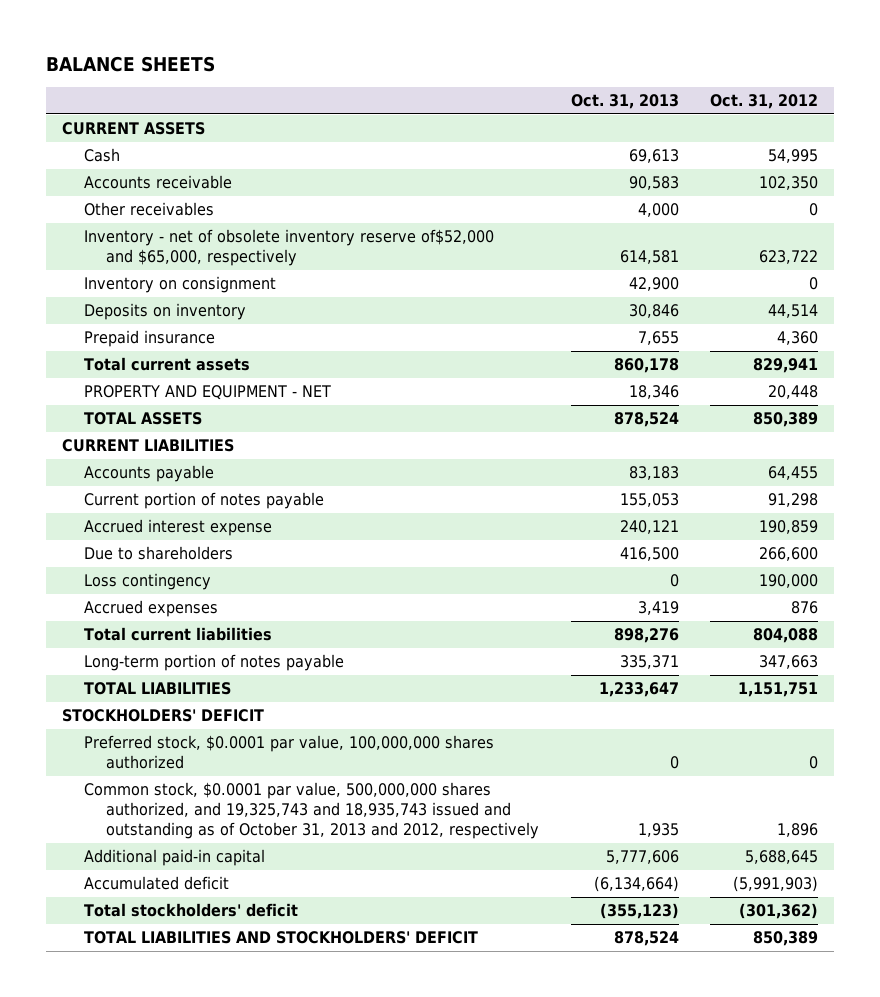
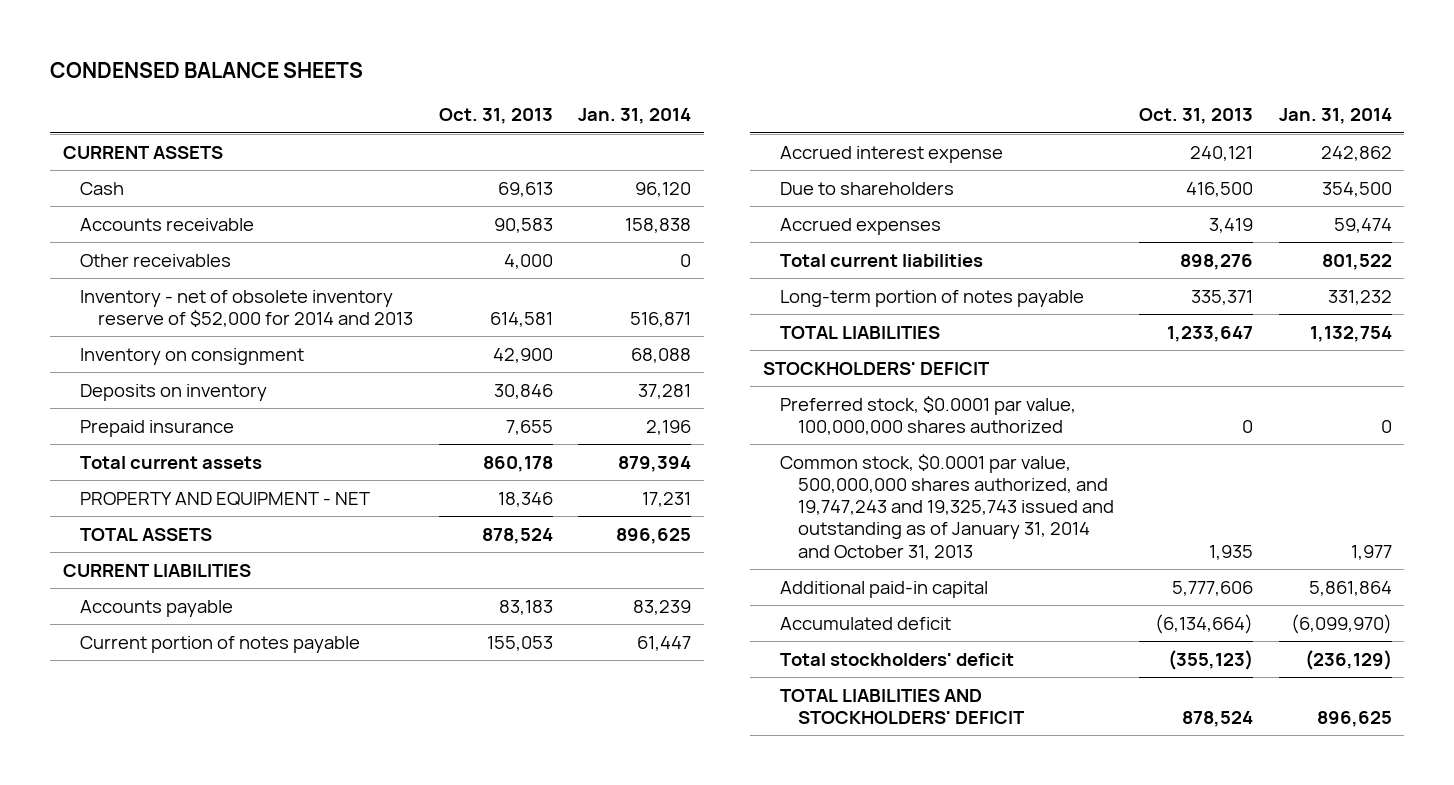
- BALANCE SHEETS
+ CONDENSED BALANCE SHEETS
- | Oct. 31, 2013 | Oct. 31, 2012
+ | Oct. 31, 2013 | Jan. 31, 2014
- Inventory - net of obsolete inventory reserve of$52,000 and $65,000, respectively | 614,581 | 623,722
+ Inventory - net of obsolete inventory reserve of $52,000 for 2014 and 2013 | 614,581 | 516,871
- Loss contingency | 0 | 190,000
- Common stock, $0.0001 par value, 500,000,000 shares authorized, and 19,325,743 and 18,935,743 issued and outstanding as of October 31, 2013 and 2012, respectively | 1,935 | 1,896
+ Common stock, $0.0001 par value, 500,000,000 shares authorized, and 19,747,243 and 19,325,743 issued and outstanding as of January 31, 2014 and October 31, 2013 | 1,935 | 1,977

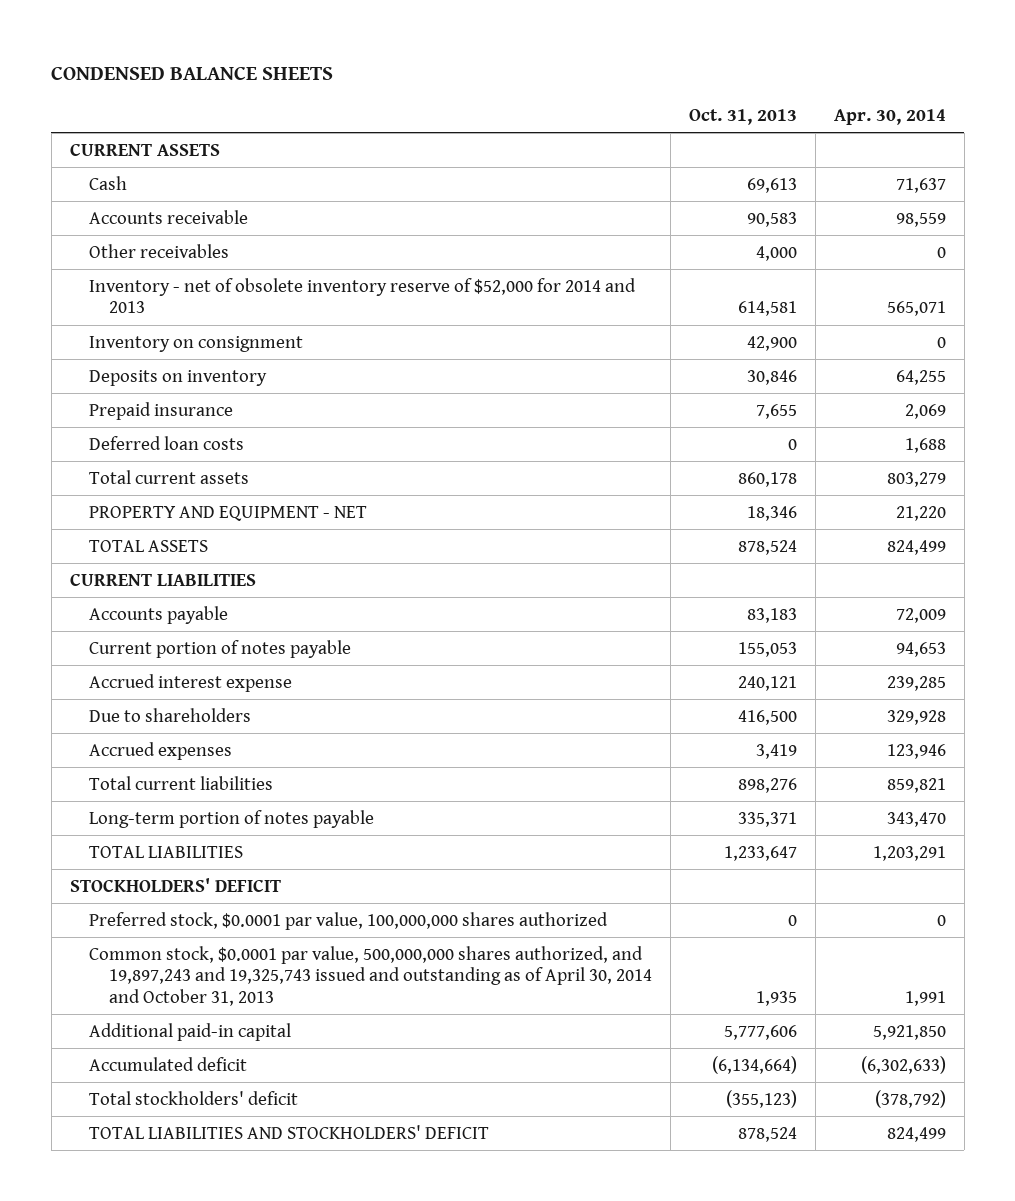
- | Oct. 31, 2013 | Jan. 31, 2014
+ | Oct. 31, 2013 | Apr. 30, 2014
+ Deferred loan costs | 0 | 1,688
- Common stock, $0.0001 par value, 500,000,000 shares authorized, and 19,747,243 and 19,325,743 issued and outstanding as of January 31, 2014 and October 31, 2013 | 1,935 | 1,977
+ Common stock, $0.0001 par value, 500,000,000 shares authorized, and 19,897,243 and 19,325,743 issued and outstanding as of April 30, 2014 and October 31, 2013 | 1,935 | 1,991

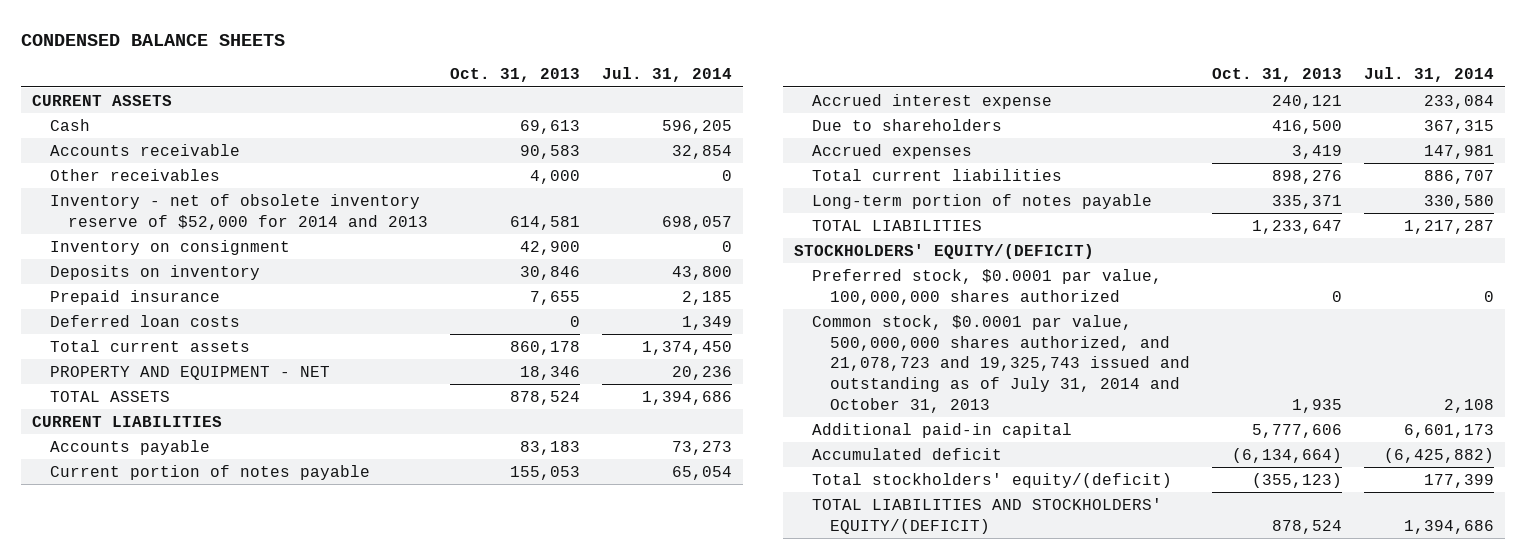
- | Oct. 31, 2013 | Apr. 30, 2014
+ | Oct. 31, 2013 | Jul. 31, 2014
- STOCKHOLDERS' DEFICIT
+ STOCKHOLDERS' EQUITY/(DEFICIT)
- Common stock, $0.0001 par value, 500,000,000 shares authorized, and 19,897,243 and 19,325,743 issued and outstanding as of April 30, 2014 and October 31, 2013 | 1,935 | 1,991
+ Common stock, $0.0001 par value, 500,000,000 shares authorized, and 21,078,723 and 19,325,743 issued and outstanding as of July 31, 2014 and October 31, 2013 | 1,935 | 2,108
- Total stockholders' deficit | (355,123) | (378,792)
- TOTAL LIABILITIES AND STOCKHOLDERS' DEFICIT | 878,524 | 824,499
+ Total stockholders' equity/(deficit) | (355,123) | 177,399
+ TOTAL LIABILITIES AND STOCKHOLDERS' EQUITY/(DEFICIT) | 878,524 | 1,394,686

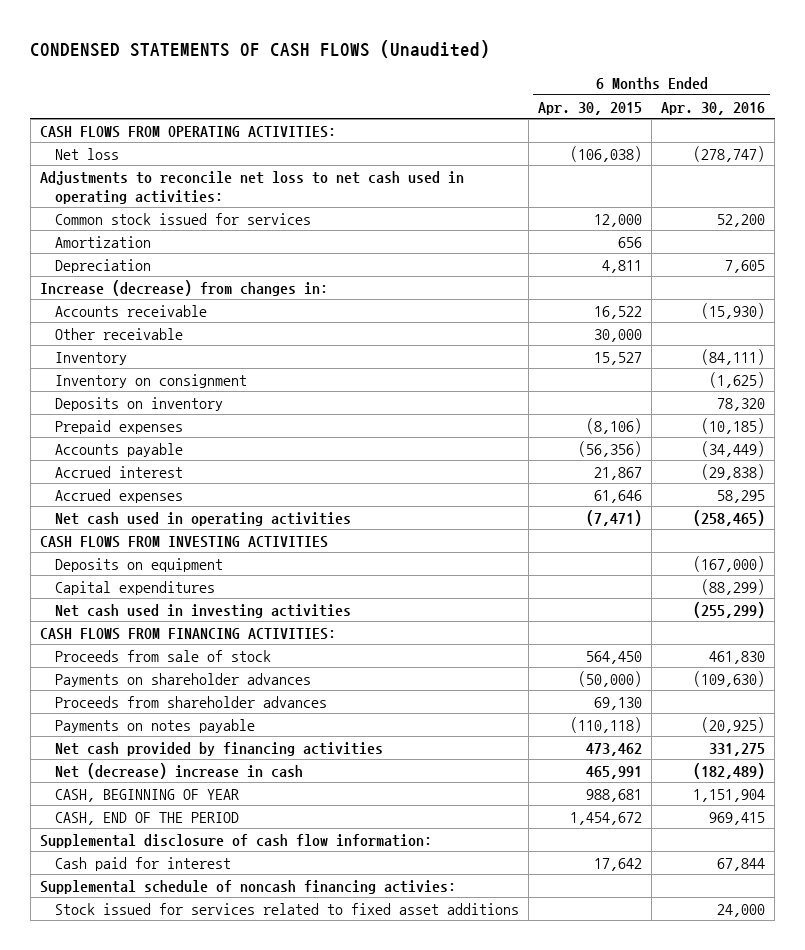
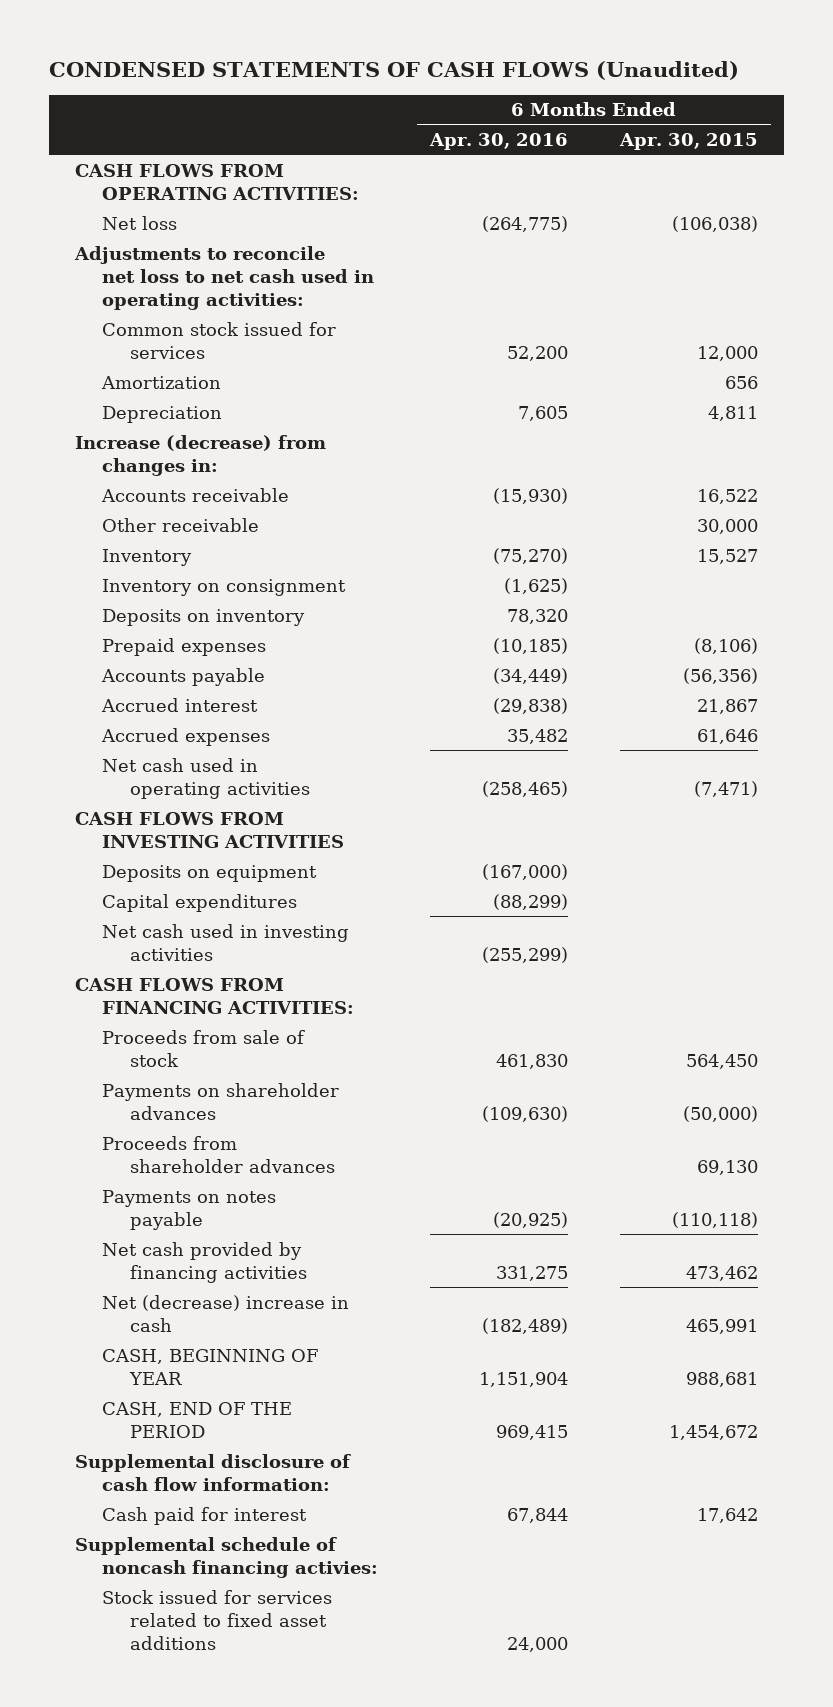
- | 6 Months Ended Apr. 30, 2015 | 6 Months Ended Apr. 30, 2016
+ | 6 Months Ended Apr. 30, 2016 | 6 Months Ended Apr. 30, 2015
- Net loss | (106,038) | (278,747)
+ Net loss | (264,775) | (106,038)
- Inventory | 15,527 | (84,111)
+ Inventory | (75,270) | 15,527
- Accrued expenses | 61,646 | 58,295
+ Accrued expenses | 35,482 | 61,646

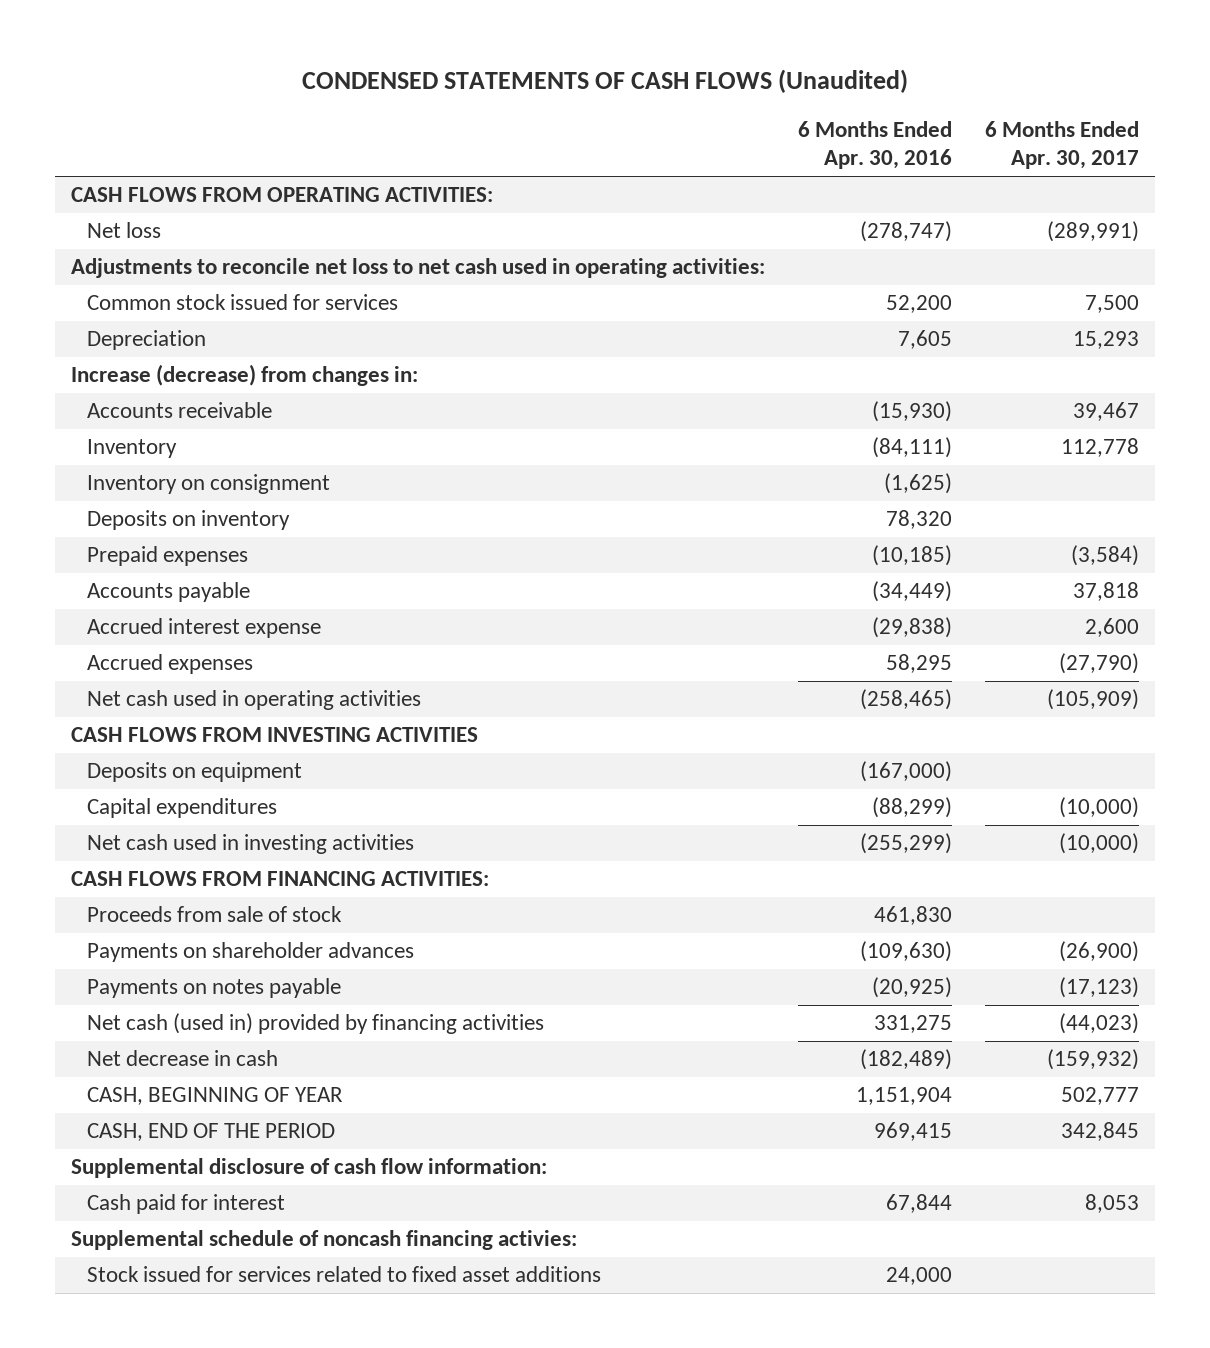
- | 6 Months Ended Apr. 30, 2016 | 6 Months Ended Apr. 30, 2015
+ | 6 Months Ended Apr. 30, 2016 | 6 Months Ended Apr. 30, 2017
- Net loss | (264,775) | (106,038)
+ Net loss | (278,747) | (289,991)
- Amortization | | 656
- Other receivable | | 30,000
- Inventory | (75,270) | 15,527
+ Inventory | (84,111) | 112,778
- Accrued interest | (29,838) | 21,867
- Accrued expenses | 35,482 | 61,646
+ Accrued interest expense | (29,838) | 2,600
+ Accrued expenses | 58,295 | (27,790)
- Proceeds from shareholder advances | | 69,130
- Net cash provided by financing activities | 331,275 | 473,462
- Net (decrease) increase in cash | (182,489) | 465,991
+ Net cash (used in) provided by financing activities | 331,275 | (44,023)
+ Net decrease in cash | (182,489) | (159,932)

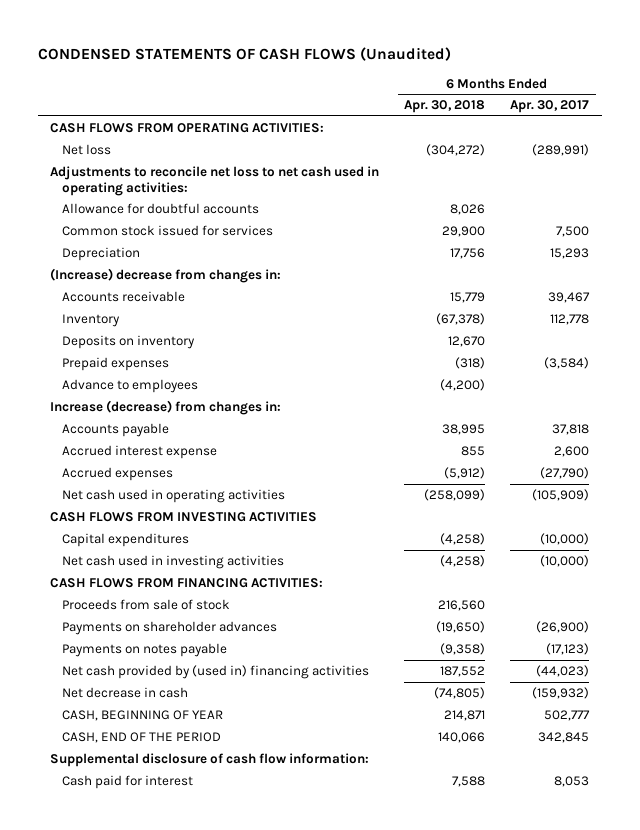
- | 6 Months Ended Apr. 30, 2016 | 6 Months Ended Apr. 30, 2017
+ | 6 Months Ended Apr. 30, 2018 | 6 Months Ended Apr. 30, 2017
+ Allowance for doubtful accounts | 8,026 |
+ (Increase) decrease from changes in:
- Inventory on consignment | (1,625) |
+ Advance to employees | (4,200) |
moved down: Increase (decrease) from changes in:
- Deposits on equipment | (167,000) |
- Net cash (used in) provided by financing activities | 331,275 | (44,023)
+ Net cash provided by (used in) financing activities | 187,552 | (44,023)
- Supplemental schedule of noncash financing activies:
- Stock issued for services related to fixed asset additions | 24,000 |

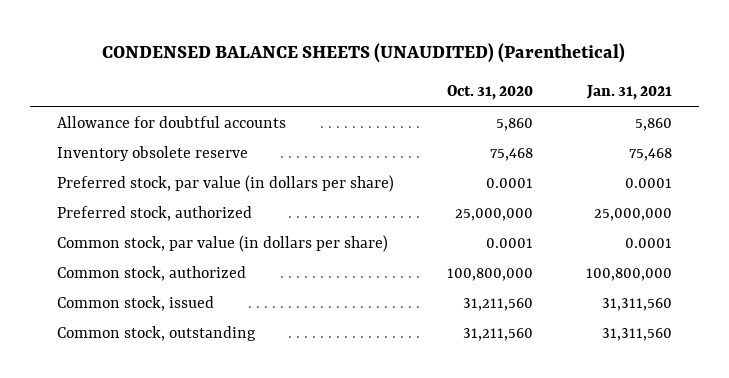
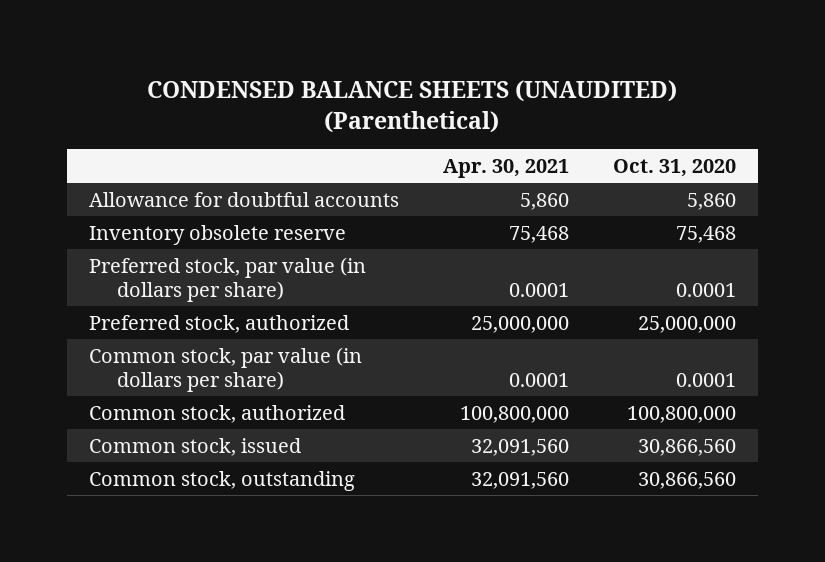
- | Oct. 31, 2020 | Jan. 31, 2021
+ | Apr. 30, 2021 | Oct. 31, 2020
- Common stock, issued | 31,211,560 | 31,311,560
- Common stock, outstanding | 31,211,560 | 31,311,560
+ Common stock, issued | 32,091,560 | 30,866,560
+ Common stock, outstanding | 32,091,560 | 30,866,560

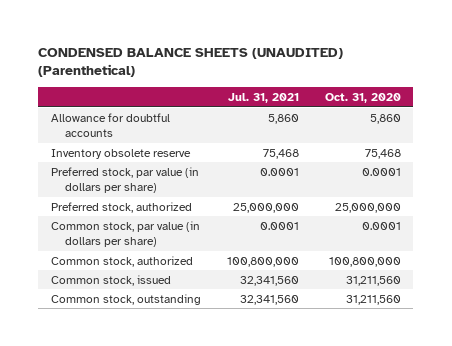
- | Apr. 30, 2021 | Oct. 31, 2020
+ | Jul. 31, 2021 | Oct. 31, 2020
- Common stock, issued | 32,091,560 | 30,866,560
- Common stock, outstanding | 32,091,560 | 30,866,560
+ Common stock, issued | 32,341,560 | 31,211,560
+ Common stock, outstanding | 32,341,560 | 31,211,560

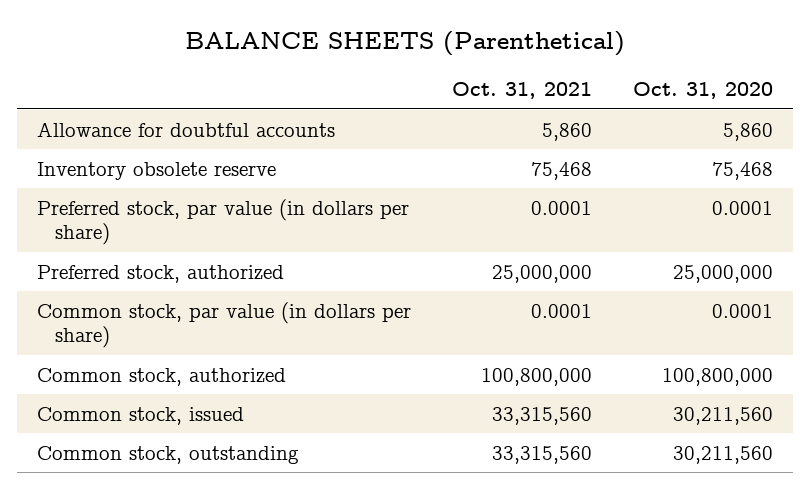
- CONDENSED BALANCE SHEETS (UNAUDITED) (Parenthetical)
+ BALANCE SHEETS (Parenthetical)
- | Jul. 31, 2021 | Oct. 31, 2020
+ | Oct. 31, 2021 | Oct. 31, 2020
- Common stock, issued | 32,341,560 | 31,211,560
- Common stock, outstanding | 32,341,560 | 31,211,560
+ Common stock, issued | 33,315,560 | 30,211,560
+ Common stock, outstanding | 33,315,560 | 30,211,560

